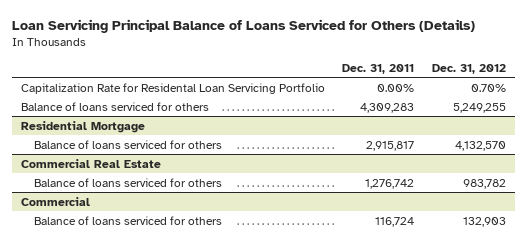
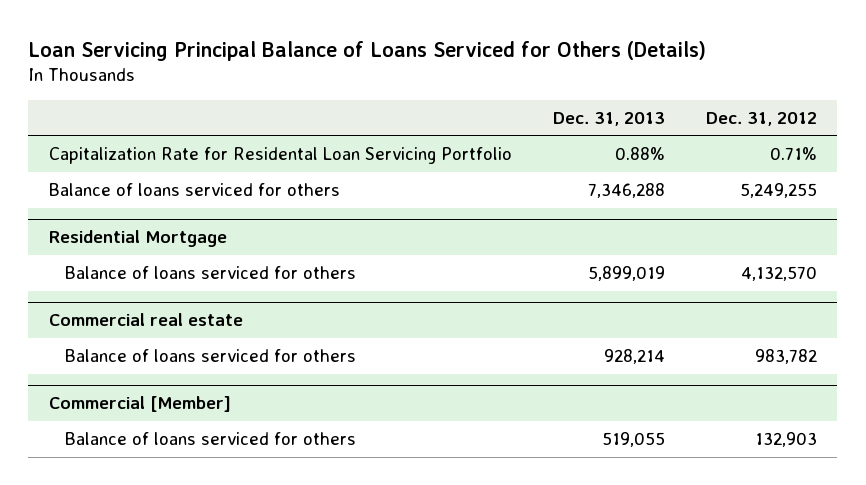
- | Dec. 31, 2011 | Dec. 31, 2012
+ | Dec. 31, 2013 | Dec. 31, 2012
- Capitalization Rate for Residental Loan Servicing Portfolio | 0.00% | 0.70%
+ Capitalization Rate for Residental Loan Servicing Portfolio | 0.88% | 0.71%
- Commercial Real Estate
+ Commercial real estate
- Commercial
+ Commercial [Member]

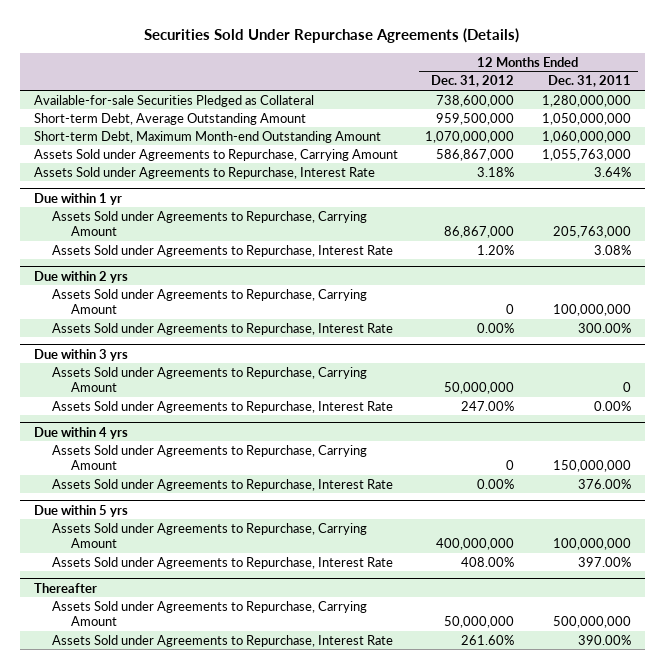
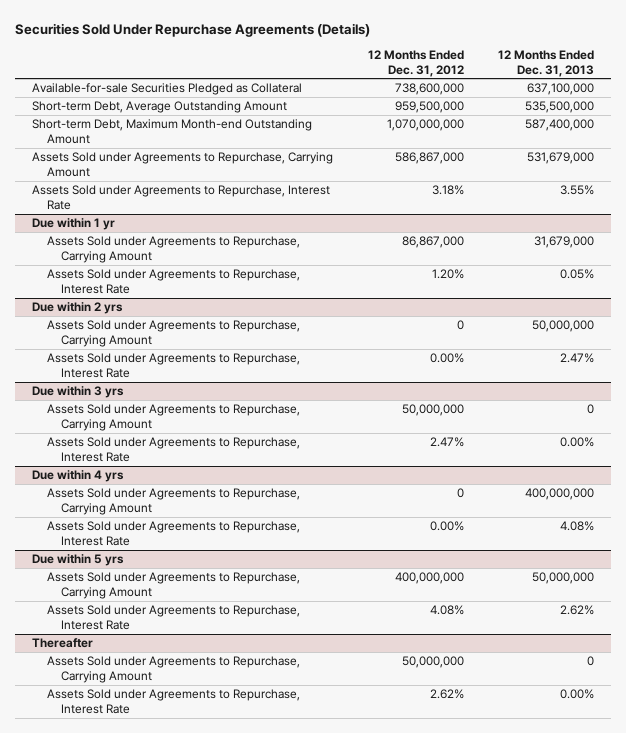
- | 12 Months Ended Dec. 31, 2012 | 12 Months Ended Dec. 31, 2011
+ | 12 Months Ended Dec. 31, 2012 | 12 Months Ended Dec. 31, 2013
@ Due within 3 yrs
- Assets Sold under Agreements to Repurchase, Interest Rate | 247.00% | 0.00%
+ Assets Sold under Agreements to Repurchase, Interest Rate | 2.47% | 0.00%
@ Due within 5 yrs
- Assets Sold under Agreements to Repurchase, Interest Rate | 408.00% | 397.00%
+ Assets Sold under Agreements to Repurchase, Interest Rate | 4.08% | 2.62%
@ Thereafter
- Assets Sold under Agreements to Repurchase, Interest Rate | 261.60% | 390.00%
+ Assets Sold under Agreements to Repurchase, Interest Rate | 2.62% | 0.00%

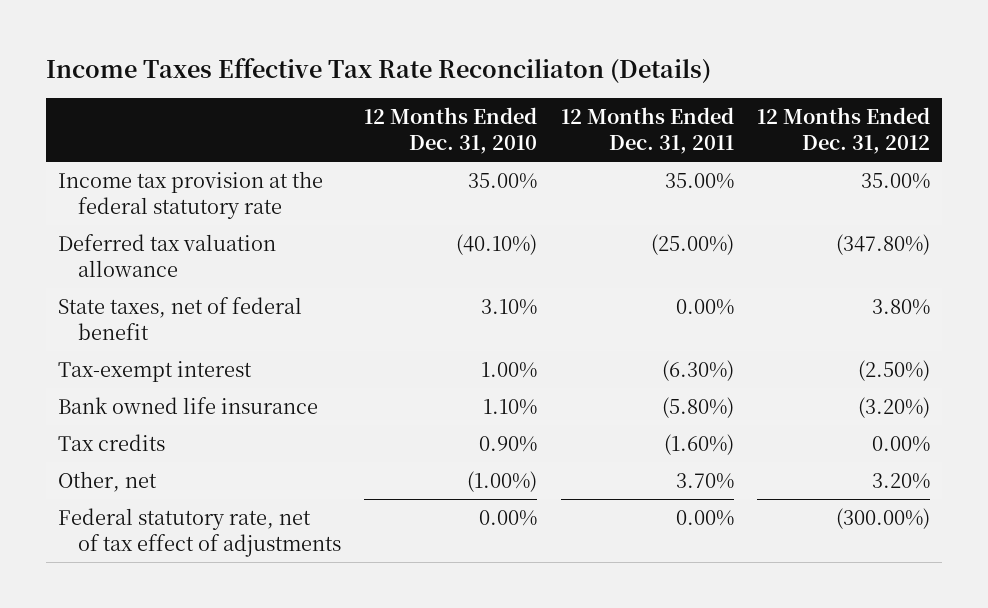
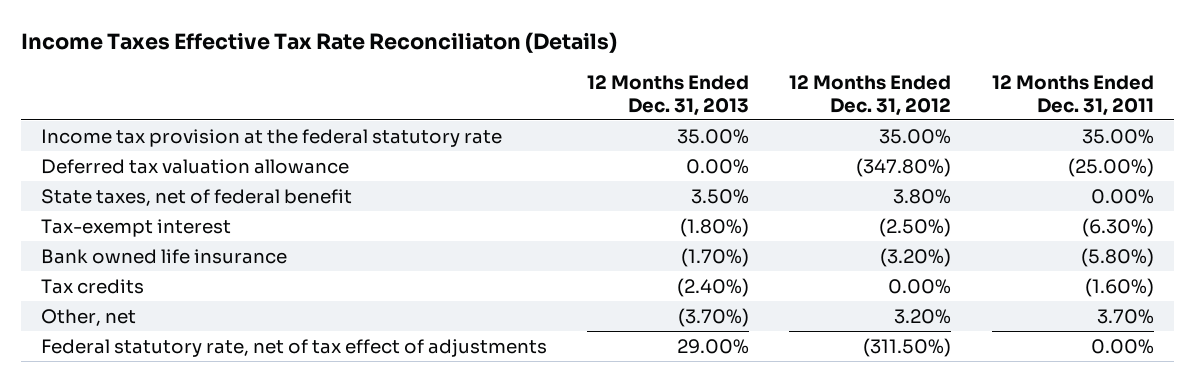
- | 12 Months Ended Dec. 31, 2010 | 12 Months Ended Dec. 31, 2011 | 12 Months Ended Dec. 31, 2012
+ | 12 Months Ended Dec. 31, 2013 | 12 Months Ended Dec. 31, 2012 | 12 Months Ended Dec. 31, 2011
- Federal statutory rate, net of tax effect of adjustments | 0.00% | 0.00% | (300.00%)
+ Federal statutory rate, net of tax effect of adjustments | 29.00% | (311.50%) | 0.00%

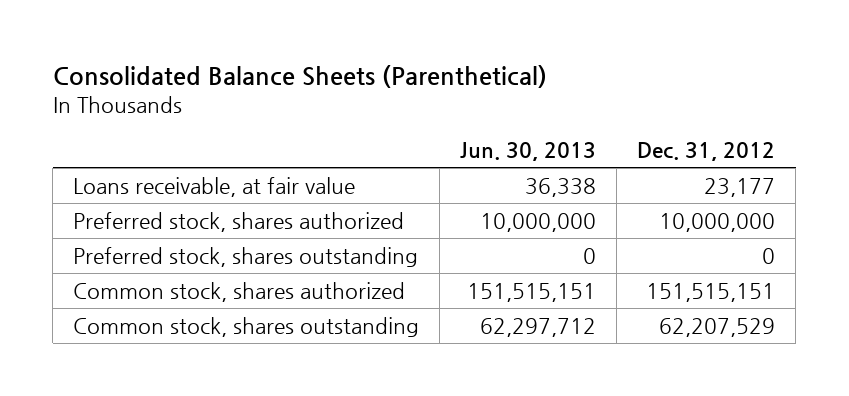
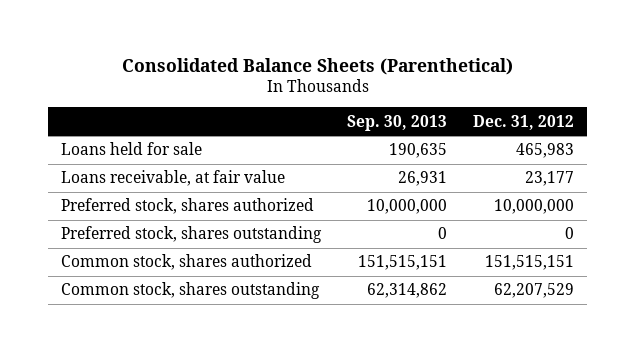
- | Jun. 30, 2013 | Dec. 31, 2012
+ | Sep. 30, 2013 | Dec. 31, 2012
+ Loans held for sale | 190,635 | 465,983

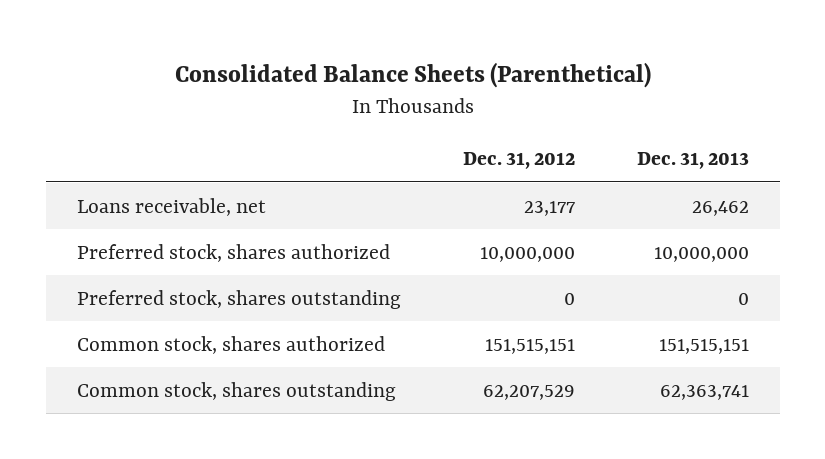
- | Sep. 30, 2013 | Dec. 31, 2012
+ | Dec. 31, 2012 | Dec. 31, 2013
- Loans held for sale | 190,635 | 465,983
- Loans receivable, at fair value | 26,931 | 23,177
+ Loans receivable, net | 23,177 | 26,462

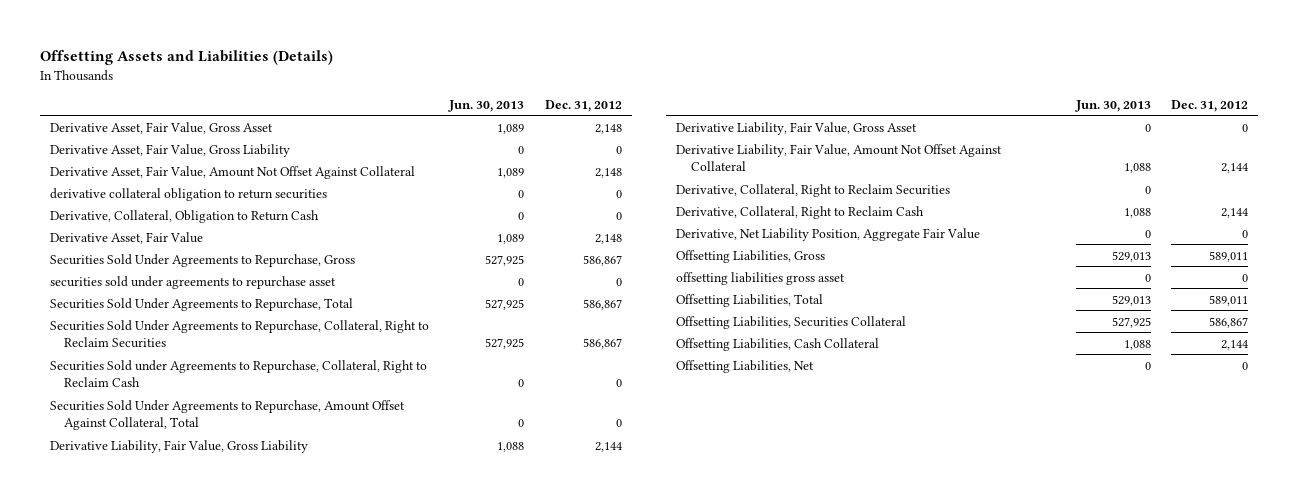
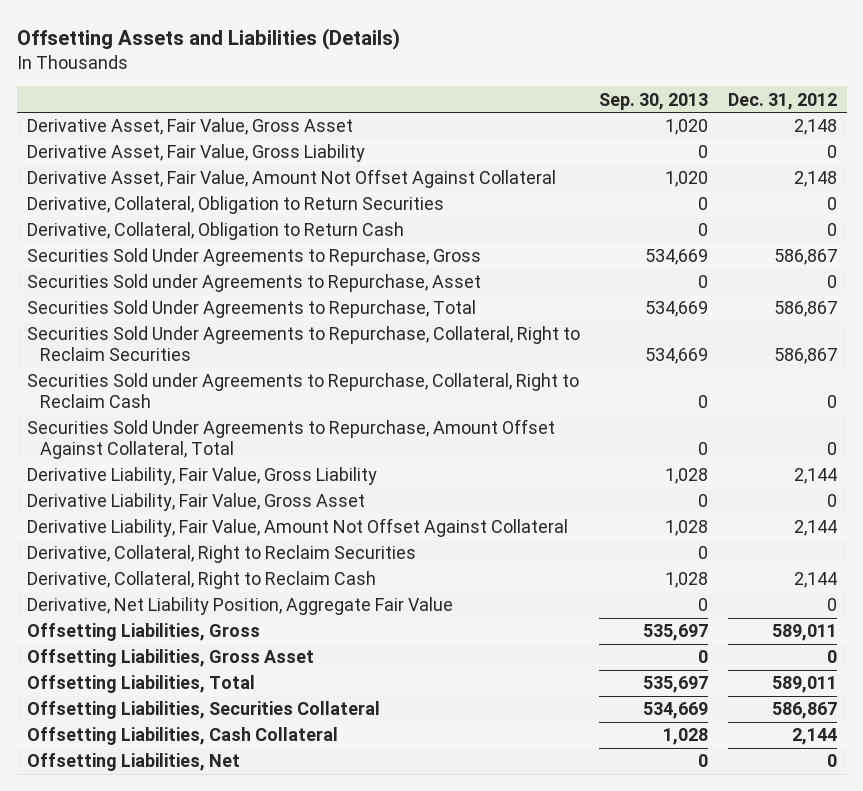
- | Jun. 30, 2013 | Dec. 31, 2012
+ | Sep. 30, 2013 | Dec. 31, 2012
- derivative collateral obligation to return securities | 0 | 0
+ Derivative, Collateral, Obligation to Return Securities | 0 | 0
- Derivative Asset, Fair Value | 1,089 | 2,148
- securities sold under agreements to repurchase asset | 0 | 0
+ Securities Sold under Agreements to Repurchase, Asset | 0 | 0
- offsetting liabilities gross asset | 0 | 0
+ Offsetting Liabilities, Gross Asset | 0 | 0

